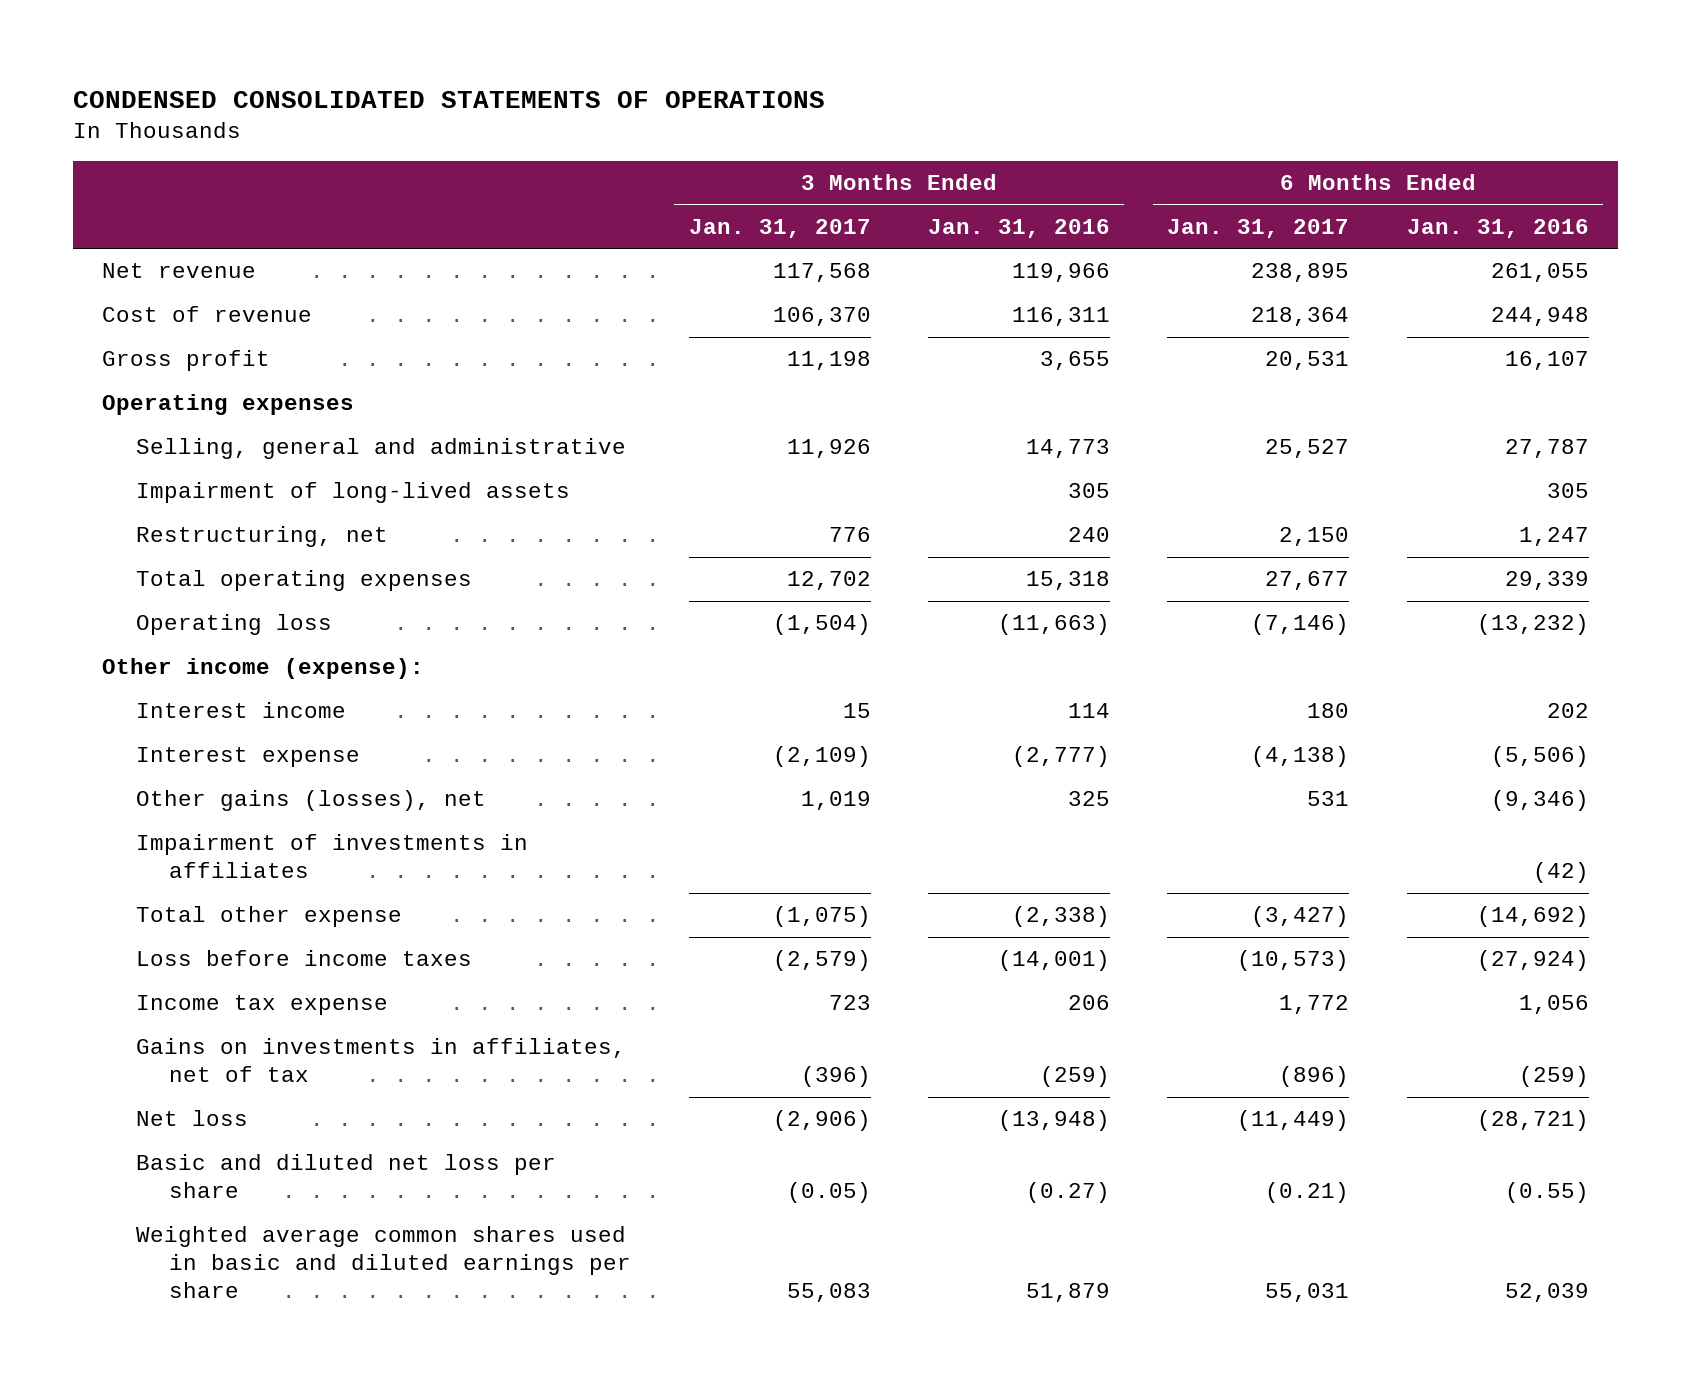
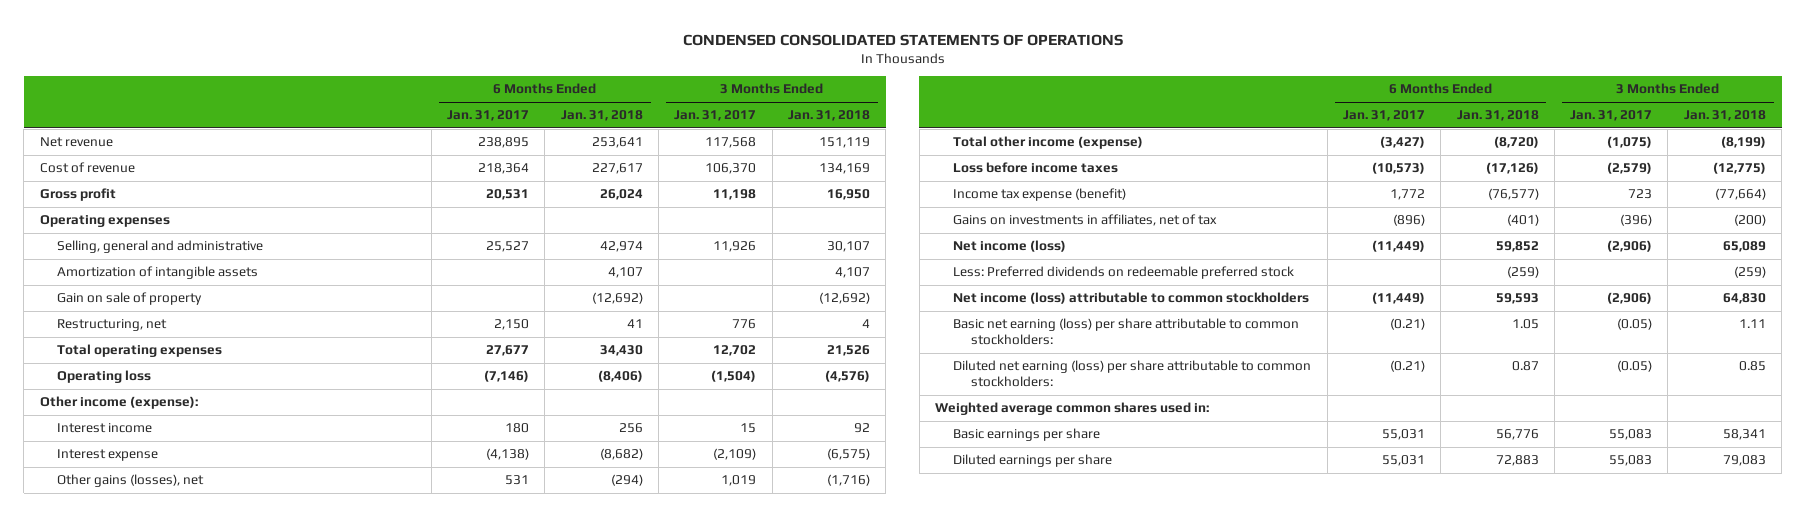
- | 3 Months Ended Jan. 31, 2017 | 3 Months Ended Jan. 31, 2016 | 6 Months Ended Jan. 31, 2017 | 6 Months Ended Jan. 31, 2016
+ | 6 Months Ended Jan. 31, 2017 | 6 Months Ended Jan. 31, 2018 | 3 Months Ended Jan. 31, 2017 | 3 Months Ended Jan. 31, 2018
- Impairment of long-lived assets | | 305 | | 305
+ Amortization of intangible assets | | 4,107 | | 4,107
+ Gain on sale of property | | (12,692) | | (12,692)
- Impairment of investments in affiliates | | | | (42)
- Total other expense | (1,075) | (2,338) | (3,427) | (14,692)
+ Total other income (expense) | (3,427) | (8,720) | (1,075) | (8,199)
- Income tax expense | 723 | 206 | 1,772 | 1,056
+ Income tax expense (benefit) | 1,772 | (76,577) | 723 | (77,664)
- Net loss | (2,906) | (13,948) | (11,449) | (28,721)
- Basic and diluted net loss per share | (0.05) | (0.27) | (0.21) | (0.55)
- Weighted average common shares used in basic and diluted earnings per share | 55,083 | 51,879 | 55,031 | 52,039
+ Net income (loss) | (11,449) | 59,852 | (2,906) | 65,089
+ Less: Preferred dividends on redeemable preferred stock | | (259) | | (259)
+ Net income (loss) attributable to common stockholders | (11,449) | 59,593 | (2,906) | 64,830
+ Basic net earning (loss) per share attributable to common stockholders: | (0.21) | 1.05 | (0.05) | 1.11
+ Diluted net earning (loss) per share attributable to common stockholders: | (0.21) | 0.87 | (0.05) | 0.85
+ Weighted average common shares used in:
+ Basic earnings per share | 55,031 | 56,776 | 55,083 | 58,341
+ Diluted earnings per share | 55,031 | 72,883 | 55,083 | 79,083

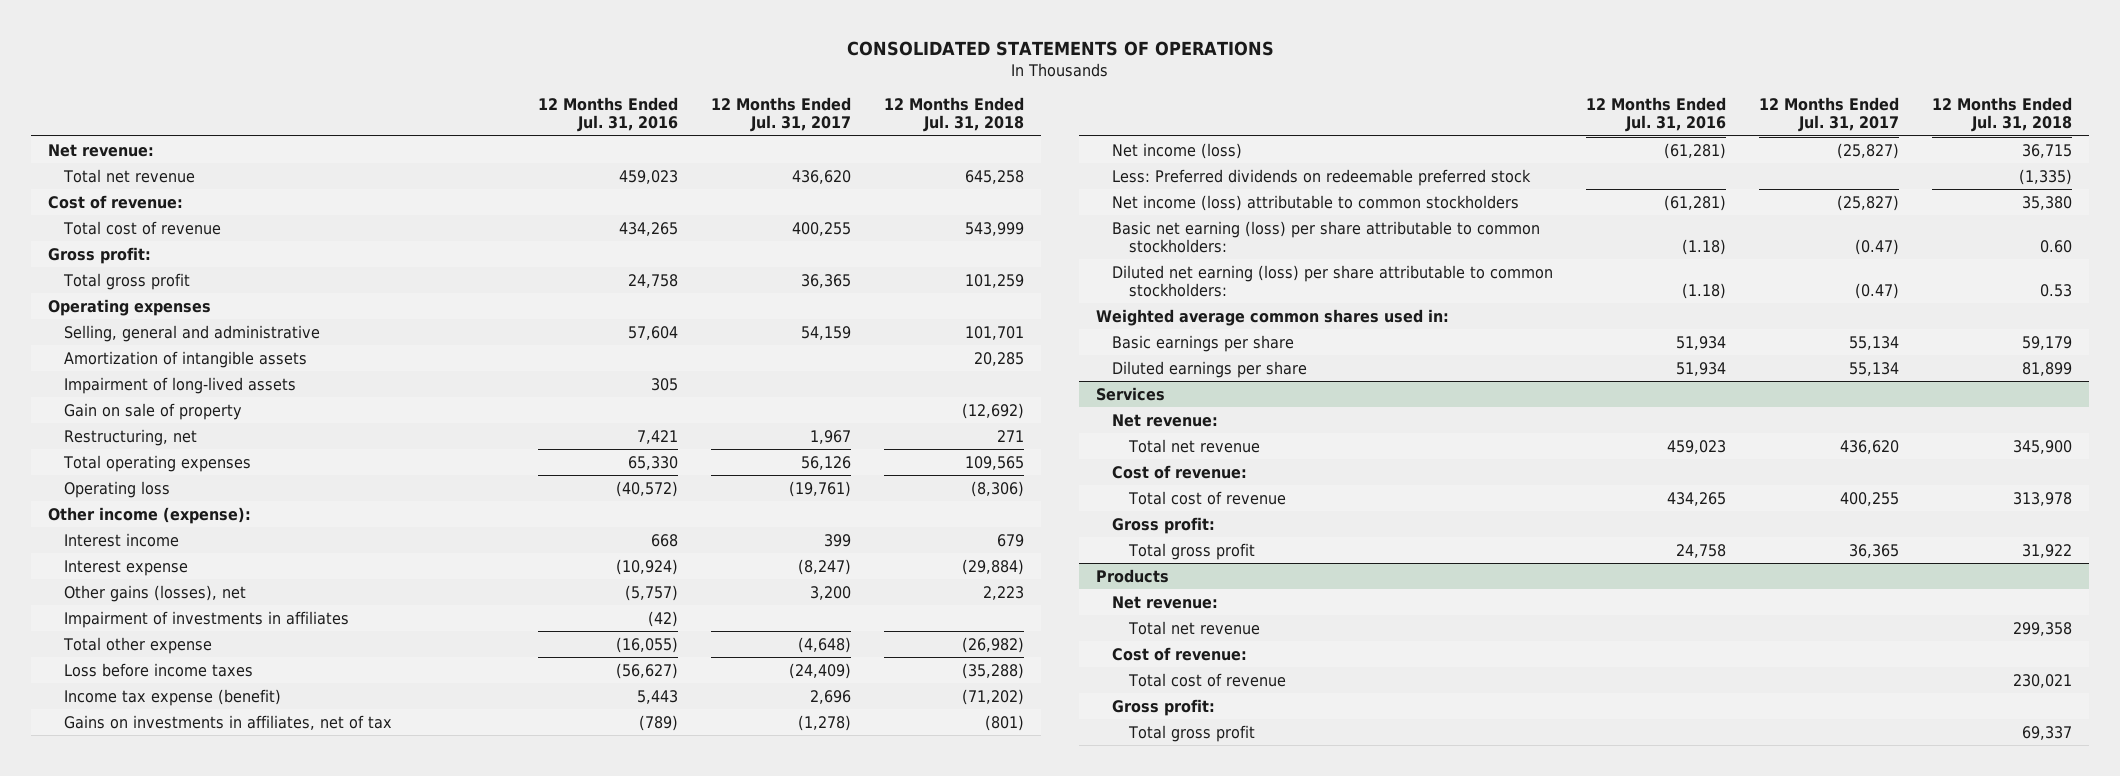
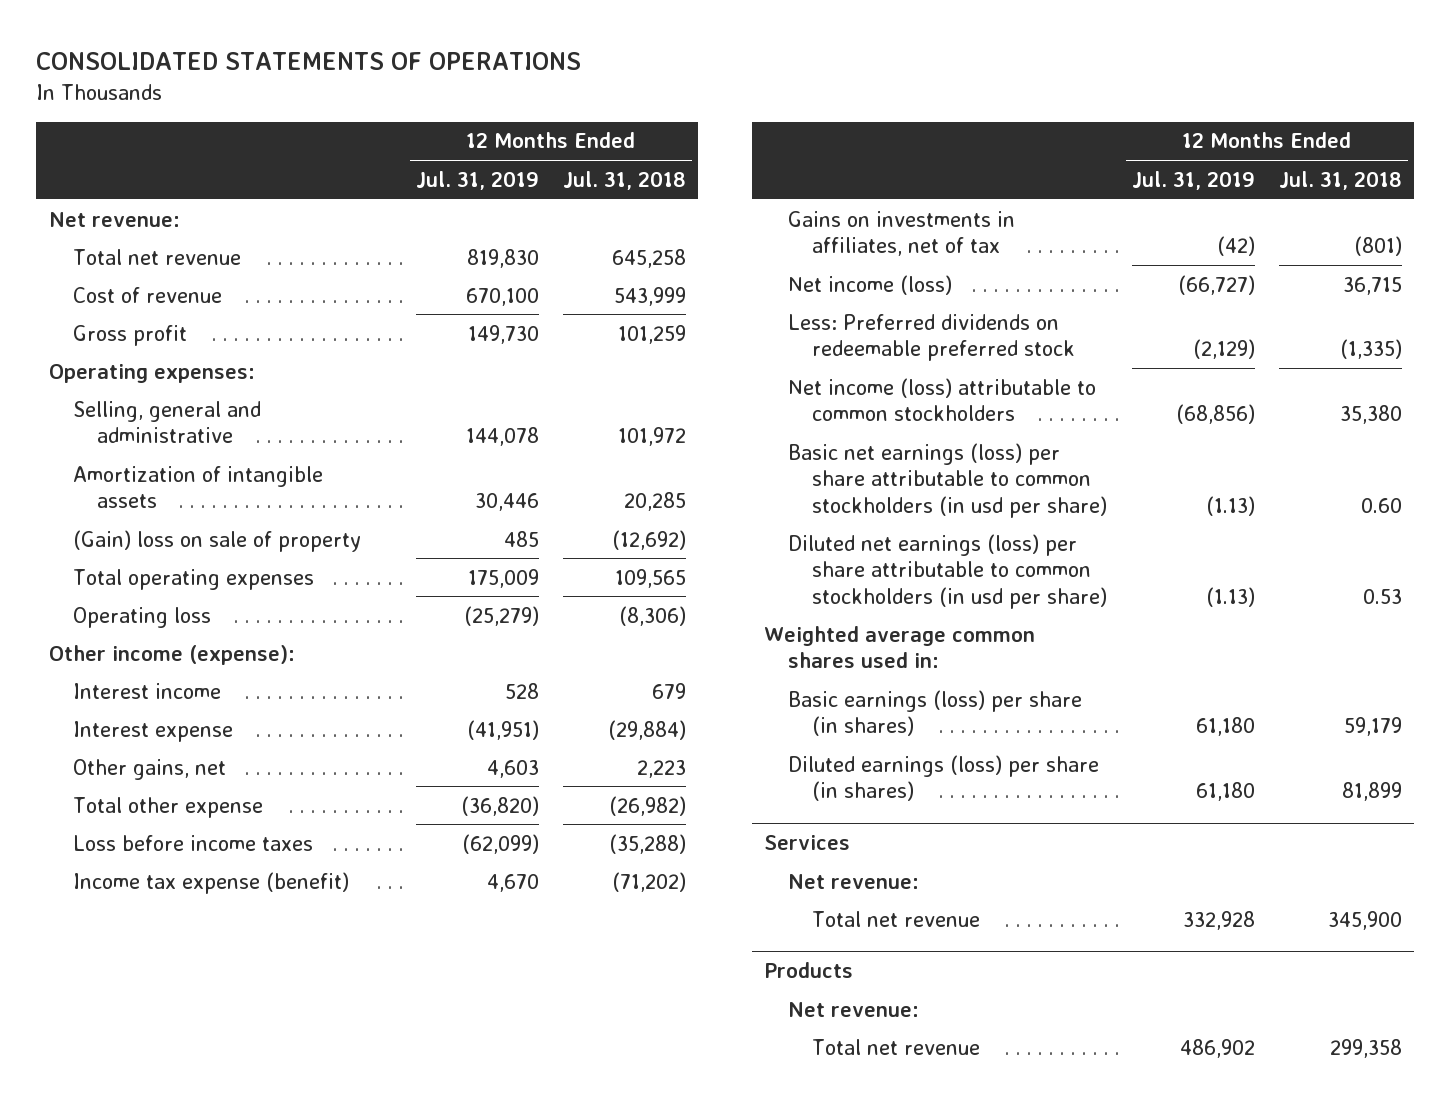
- | 12 Months Ended Jul. 31, 2016 | 12 Months Ended Jul. 31, 2017 | 12 Months Ended Jul. 31, 2018
+ | 12 Months Ended Jul. 31, 2019 | 12 Months Ended Jul. 31, 2018
- Cost of revenue:
- Total cost of revenue | 434,265 | 400,255 | 543,999
- Gross profit:
- Total gross profit | 24,758 | 36,365 | 101,259
- Operating expenses
- Selling, general and administrative | 57,604 | 54,159 | 101,701
+ Cost of revenue | 670,100 | 543,999
+ Gross profit | 149,730 | 101,259
+ Operating expenses:
+ Selling, general and administrative | 144,078 | 101,972
- Impairment of long-lived assets | 305 | |
- Gain on sale of property | | | (12,692)
- Restructuring, net | 7,421 | 1,967 | 271
+ (Gain) loss on sale of property | 485 | (12,692)
- Other gains (losses), net | (5,757) | 3,200 | 2,223
- Impairment of investments in affiliates | (42) | |
+ Other gains, net | 4,603 | 2,223
- Basic net earning (loss) per share attributable to common stockholders: | (1.18) | (0.47) | 0.60
- Diluted net earning (loss) per share attributable to common stockholders: | (1.18) | (0.47) | 0.53
+ Basic net earnings (loss) per share attributable to common stockholders (in usd per share) | (1.13) | 0.60
+ Diluted net earnings (loss) per share attributable to common stockholders (in usd per share) | (1.13) | 0.53
- Basic earnings per share | 51,934 | 55,134 | 59,179
- Diluted earnings per share | 51,934 | 55,134 | 81,899
+ Basic earnings (loss) per share (in shares) | 61,180 | 59,179
+ Diluted earnings (loss) per share (in shares) | 61,180 | 81,899
@ Services
- Cost of revenue:
- Total cost of revenue | 434,265 | 400,255 | 313,978
- Gross profit:
- Total gross profit | 24,758 | 36,365 | 31,922
@ Products
- Cost of revenue:
- Total cost of revenue | | | 230,021
- Gross profit:
- Total gross profit | | | 69,337

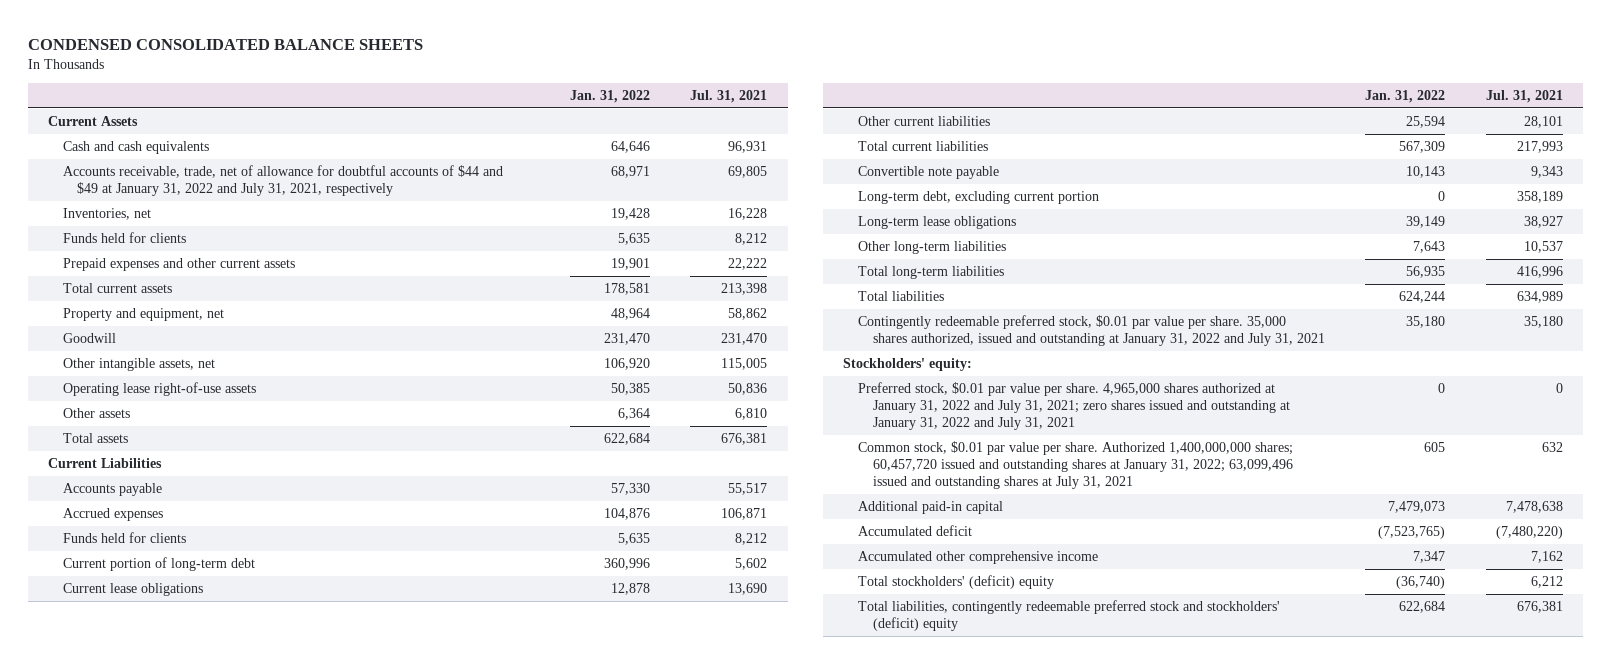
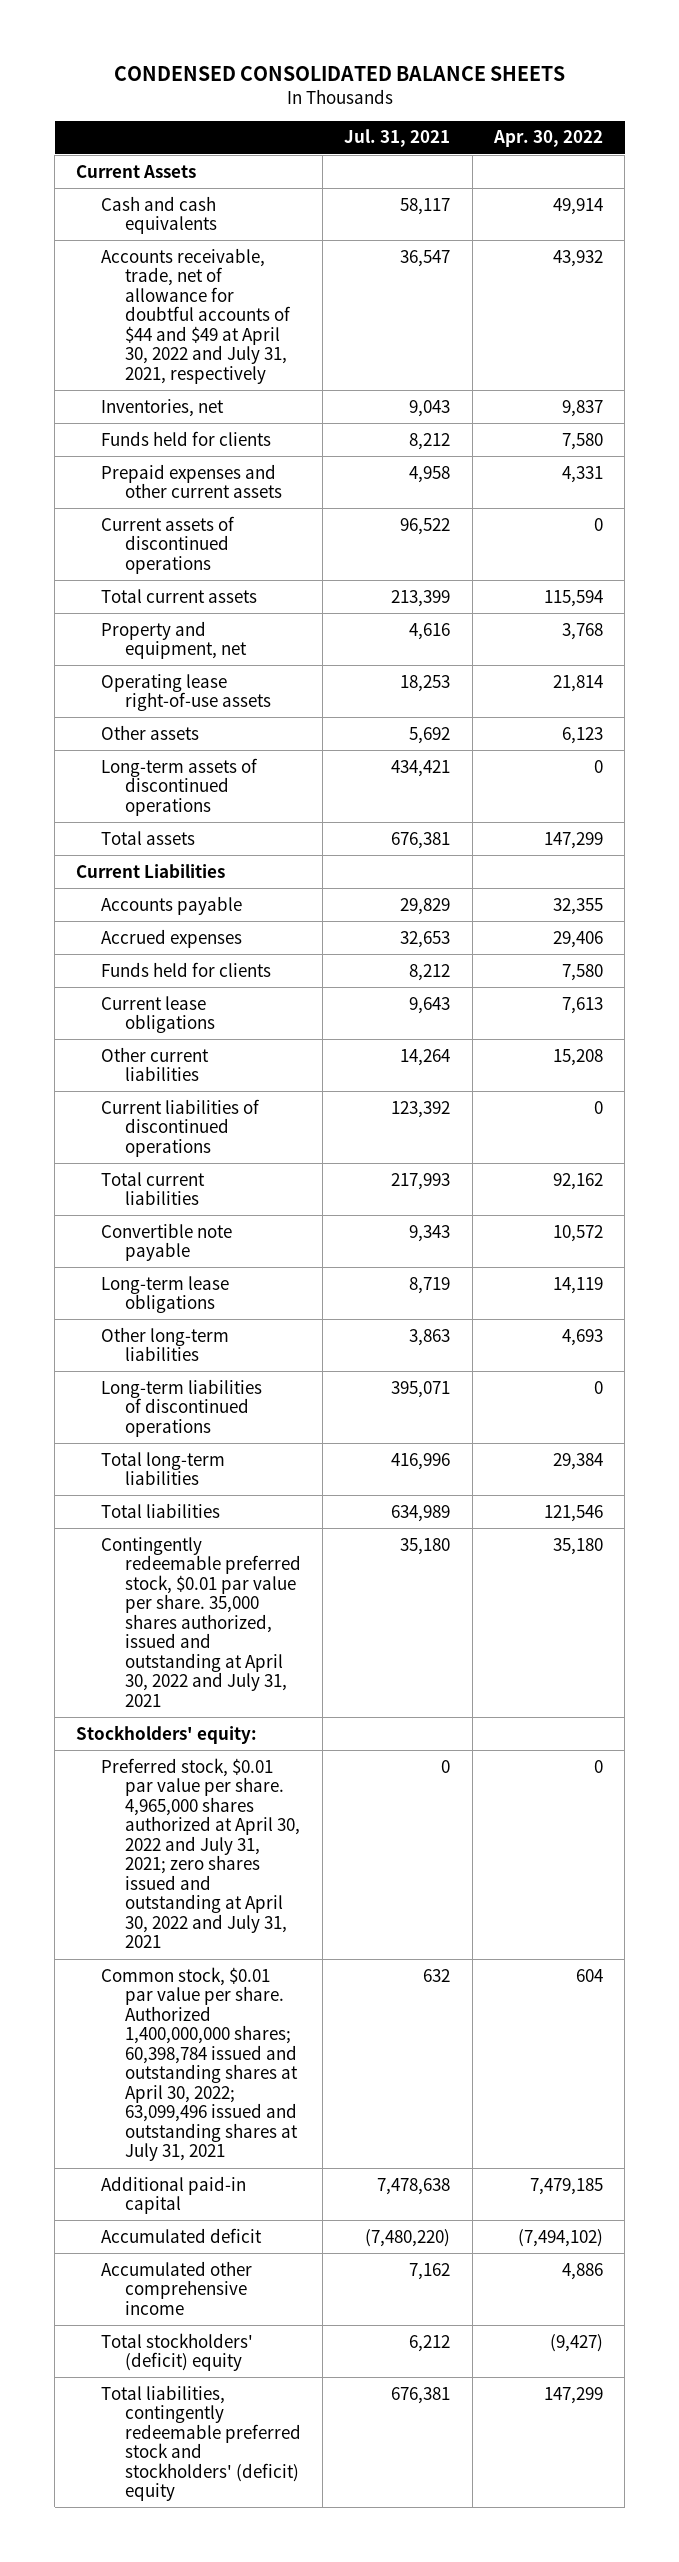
- | Jan. 31, 2022 | Jul. 31, 2021
+ | Jul. 31, 2021 | Apr. 30, 2022
- Cash and cash equivalents | 64,646 | 96,931
- Accounts receivable, trade, net of allowance for doubtful accounts of $44 and $49 at January 31, 2022 and July 31, 2021, respectively | 68,971 | 69,805
- Inventories, net | 19,428 | 16,228
+ Cash and cash equivalents | 58,117 | 49,914
+ Accounts receivable, trade, net of allowance for doubtful accounts of $44 and $49 at April 30, 2022 and July 31, 2021, respectively | 36,547 | 43,932
+ Inventories, net | 9,043 | 9,837
- Prepaid expenses and other current assets | 19,901 | 22,222
- Total current assets | 178,581 | 213,398
- Property and equipment, net | 48,964 | 58,862
- Goodwill | 231,470 | 231,470
- Other intangible assets, net | 106,920 | 115,005
- Operating lease right-of-use assets | 50,385 | 50,836
- Other assets | 6,364 | 6,810
+ Prepaid expenses and other current assets | 4,958 | 4,331
+ Current assets of discontinued operations | 96,522 | 0
+ Total current assets | 213,399 | 115,594
+ Property and equipment, net | 4,616 | 3,768
+ Operating lease right-of-use assets | 18,253 | 21,814
+ Other assets | 5,692 | 6,123
+ Long-term assets of discontinued operations | 434,421 | 0
- Accounts payable | 57,330 | 55,517
- Accrued expenses | 104,876 | 106,871
+ Accounts payable | 29,829 | 32,355
+ Accrued expenses | 32,653 | 29,406
- Current portion of long-term debt | 360,996 | 5,602
- Current lease obligations | 12,878 | 13,690
- Other current liabilities | 25,594 | 28,101
+ Current lease obligations | 9,643 | 7,613
+ Other current liabilities | 14,264 | 15,208
+ Current liabilities of discontinued operations | 123,392 | 0
- Long-term debt, excluding current portion | 0 | 358,189
- Long-term lease obligations | 39,149 | 38,927
- Other long-term liabilities | 7,643 | 10,537
+ Long-term lease obligations | 8,719 | 14,119
+ Other long-term liabilities | 3,863 | 4,693
+ Long-term liabilities of discontinued operations | 395,071 | 0
- Contingently redeemable preferred stock, $0.01 par value per share. 35,000 shares authorized, issued and outstanding at January 31, 2022 and July 31, 2021 | 35,180 | 35,180
+ Contingently redeemable preferred stock, $0.01 par value per share. 35,000 shares authorized, issued and outstanding at April 30, 2022 and July 31, 2021 | 35,180 | 35,180
- Preferred stock, $0.01 par value per share. 4,965,000 shares authorized at January 31, 2022 and July 31, 2021; zero shares issued and outstanding at January 31, 2022 and July 31, 2021 | 0 | 0
- Common stock, $0.01 par value per share. Authorized 1,400,000,000 shares; 60,457,720 issued and outstanding shares at January 31, 2022; 63,099,496 issued and outstanding shares at July 31, 2021 | 605 | 632
+ Preferred stock, $0.01 par value per share. 4,965,000 shares authorized at April 30, 2022 and July 31, 2021; zero shares issued and outstanding at April 30, 2022 and July 31, 2021 | 0 | 0
+ Common stock, $0.01 par value per share. Authorized 1,400,000,000 shares; 60,398,784 issued and outstanding shares at April 30, 2022; 63,099,496 issued and outstanding shares at July 31, 2021 | 632 | 604

